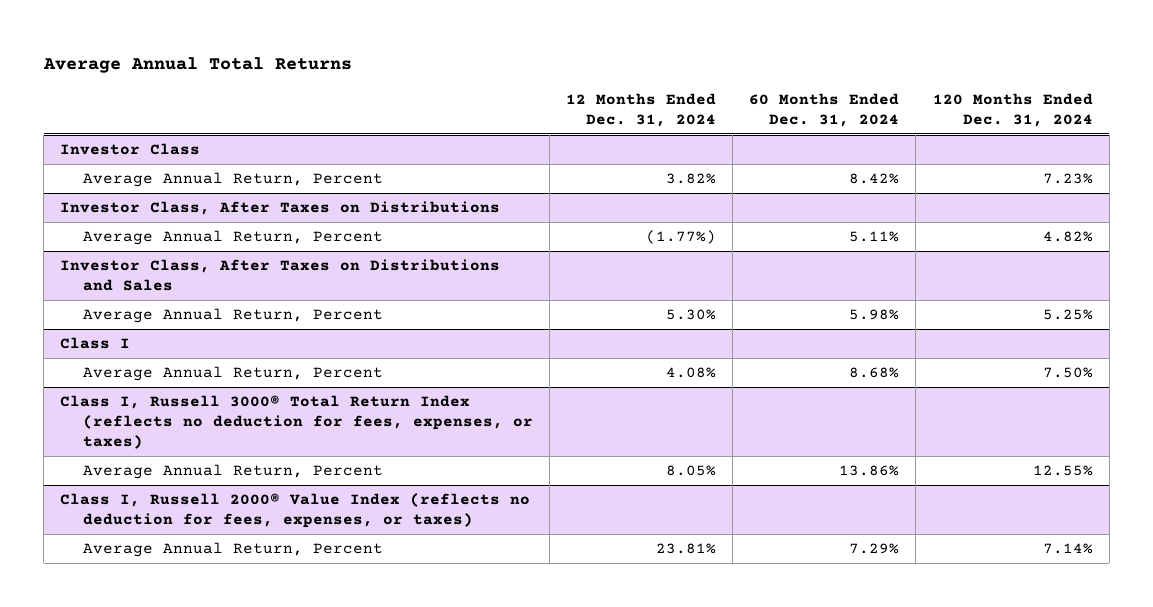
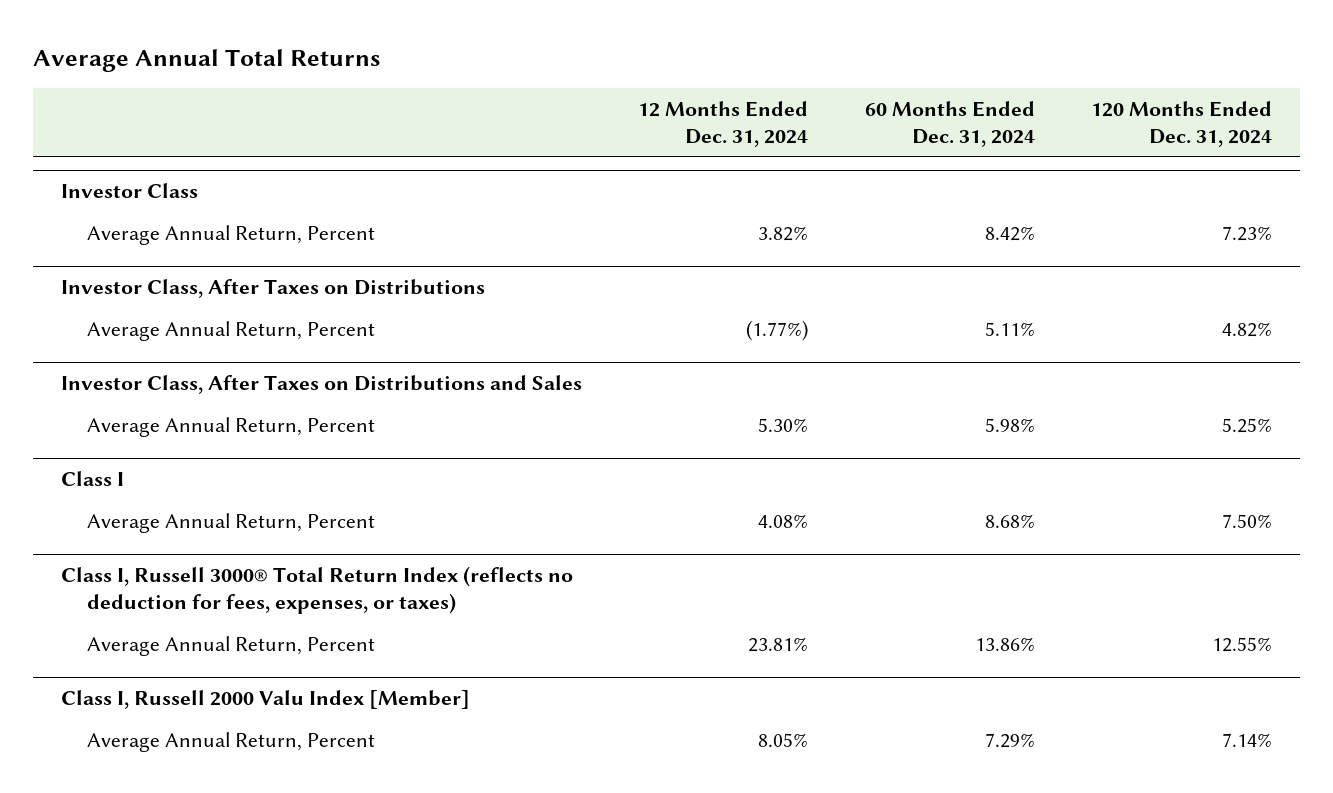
@ Class I, Russell 3000® Total Return Index (reflects no deduction for fees, expenses, or taxes)
- Average Annual Return, Percent | 8.05% | 13.86% | 12.55%
- Class I, Russell 2000® Value Index (reflects no deduction for fees, expenses, or taxes)
- Average Annual Return, Percent | 23.81% | 7.29% | 7.14%
@ Class I, Russell 3000® Total Return Index (reflects no deduction for fees, expenses, or taxes)
+ Average Annual Return, Percent | 23.81% | 13.86% | 12.55%
+ Class I, Russell 2000 Valu Index [Member]
+ Average Annual Return, Percent | 8.05% | 7.29% | 7.14%

